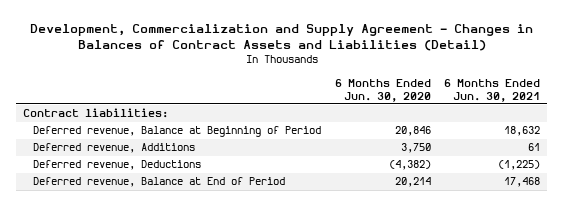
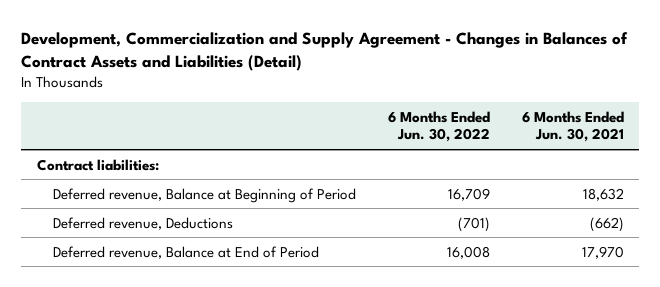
- | 6 Months Ended Jun. 30, 2020 | 6 Months Ended Jun. 30, 2021
+ | 6 Months Ended Jun. 30, 2022 | 6 Months Ended Jun. 30, 2021
- Deferred revenue, Additions | 3,750 | 61
- Deferred revenue, Deductions | (4,382) | (1,225)
- Deferred revenue, Balance at End of Period | 20,214 | 17,468
+ Deferred revenue, Deductions | (701) | (662)
+ Deferred revenue, Balance at End of Period | 16,008 | 17,970

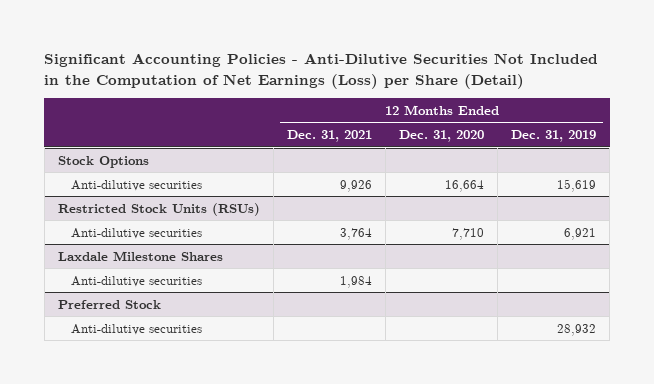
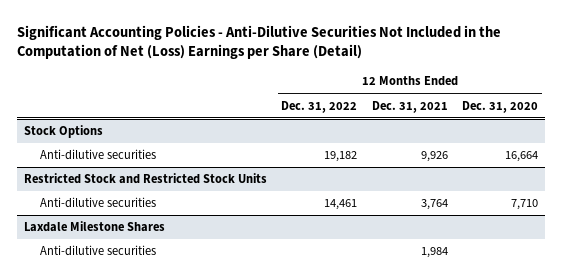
- Significant Accounting Policies - Anti-Dilutive Securities Not Included in the Computation of Net Earnings (Loss) per Share (Detail)
+ Significant Accounting Policies - Anti-Dilutive Securities Not Included in the Computation of Net (Loss) Earnings per Share (Detail)
- | 12 Months Ended Dec. 31, 2021 | 12 Months Ended Dec. 31, 2020 | 12 Months Ended Dec. 31, 2019
+ | 12 Months Ended Dec. 31, 2022 | 12 Months Ended Dec. 31, 2021 | 12 Months Ended Dec. 31, 2020
- Restricted Stock Units (RSUs)
+ Restricted Stock and Restricted Stock Units
- Preferred Stock
- Anti-dilutive securities | | | 28,932

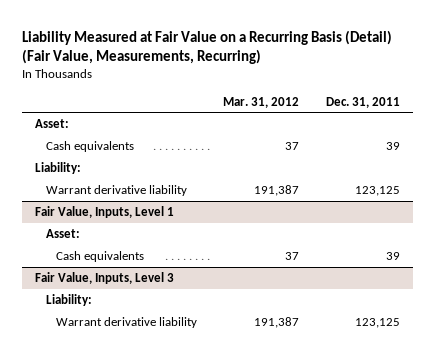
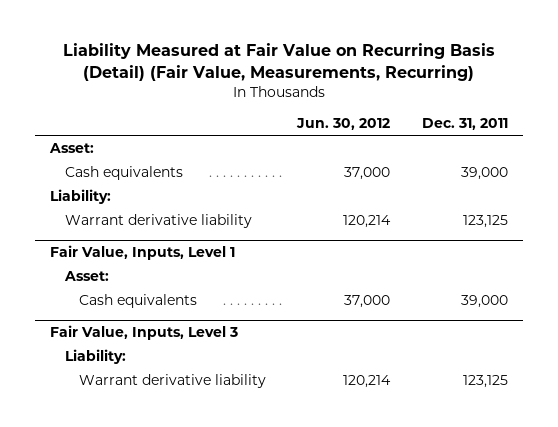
- Liability Measured at Fair Value on a Recurring Basis (Detail) (Fair Value, Measurements, Recurring)
+ Liability Measured at Fair Value on Recurring Basis (Detail) (Fair Value, Measurements, Recurring)
- | Mar. 31, 2012 | Dec. 31, 2011
+ | Jun. 30, 2012 | Dec. 31, 2011
- Cash equivalents | 37 | 39
+ Cash equivalents | 37,000 | 39,000
@ Fair Value, Inputs, Level 1
- Cash equivalents | 37 | 39
+ Cash equivalents | 37,000 | 39,000

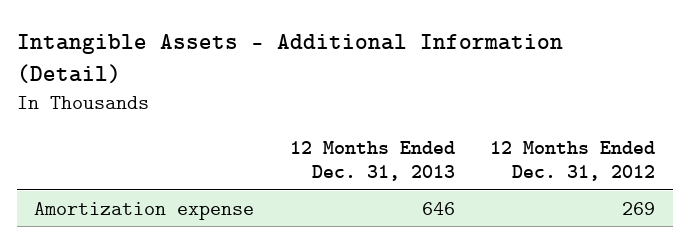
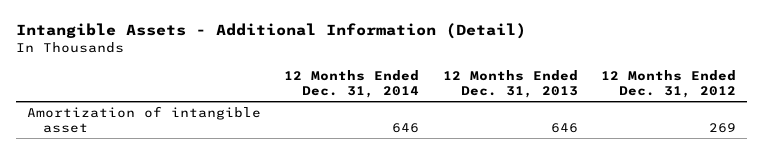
- | 12 Months Ended Dec. 31, 2013 | 12 Months Ended Dec. 31, 2012
+ | 12 Months Ended Dec. 31, 2014 | 12 Months Ended Dec. 31, 2013 | 12 Months Ended Dec. 31, 2012
- Amortization expense | 646 | 269
+ Amortization of intangible asset | 646 | 646 | 269

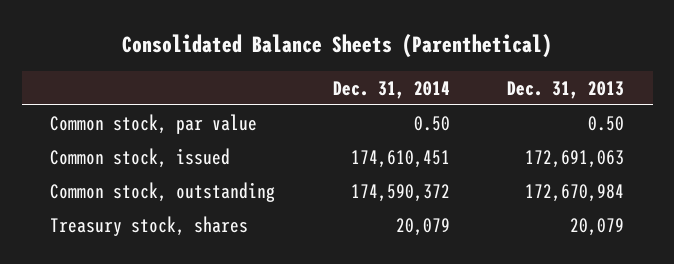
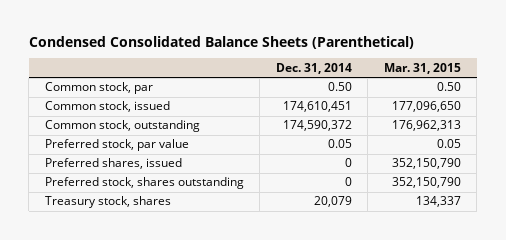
- Consolidated Balance Sheets (Parenthetical)
+ Condensed Consolidated Balance Sheets (Parenthetical)
- | Dec. 31, 2014 | Dec. 31, 2013
+ | Dec. 31, 2014 | Mar. 31, 2015
- Common stock, par value | 0.50 | 0.50
+ Common stock, par | 0.50 | 0.50
+ Preferred stock, par value | 0.05 | 0.05
+ Preferred shares, issued | 0 | 352,150,790
+ Preferred stock, shares outstanding | 0 | 352,150,790

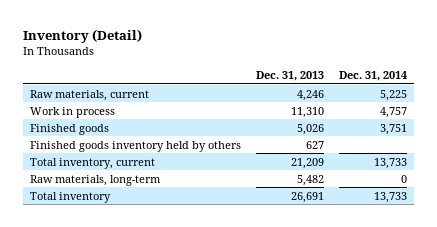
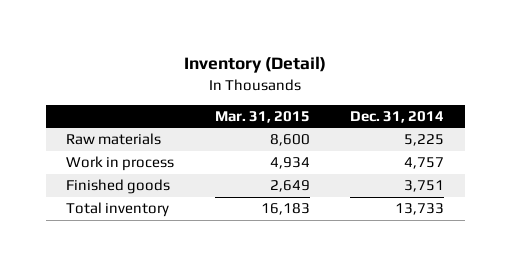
- | Dec. 31, 2013 | Dec. 31, 2014
+ | Mar. 31, 2015 | Dec. 31, 2014
- Raw materials, current | 4,246 | 5,225
+ Raw materials | 8,600 | 5,225
- Finished goods inventory held by others | 627 |
- Total inventory, current | 21,209 | 13,733
- Raw materials, long-term | 5,482 | 0

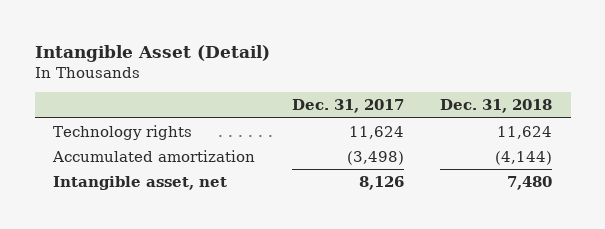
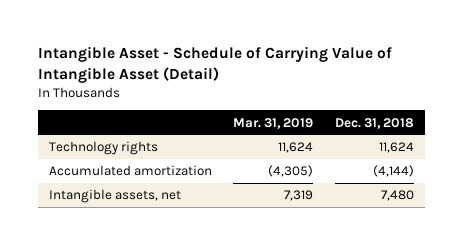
- Intangible Asset (Detail)
+ Intangible Asset - Schedule of Carrying Value of Intangible Asset (Detail)
- | Dec. 31, 2017 | Dec. 31, 2018
+ | Mar. 31, 2019 | Dec. 31, 2018
- Intangible asset, net | 8,126 | 7,480
+ Intangible assets, net | 7,319 | 7,480

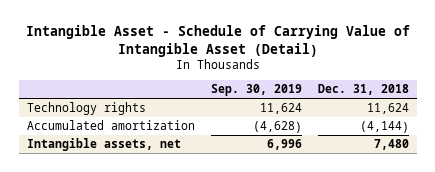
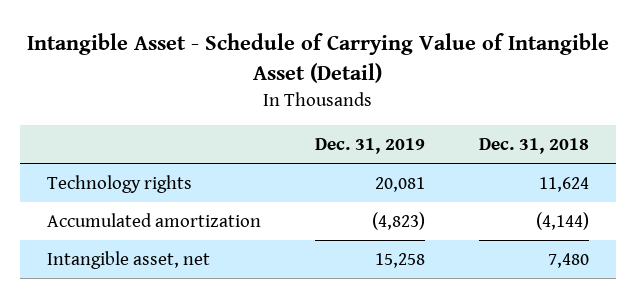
- | Sep. 30, 2019 | Dec. 31, 2018
+ | Dec. 31, 2019 | Dec. 31, 2018
- Intangible assets, net | 6,996 | 7,480
+ Intangible asset, net | 15,258 | 7,480

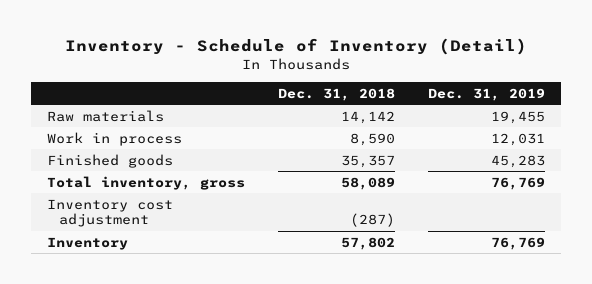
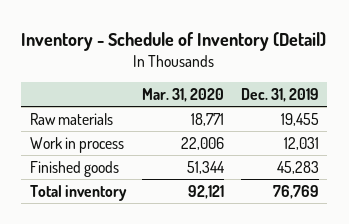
- | Dec. 31, 2018 | Dec. 31, 2019
+ | Mar. 31, 2020 | Dec. 31, 2019
- Total inventory, gross | 58,089 | 76,769
- Inventory cost adjustment | (287) |
- Inventory | 57,802 | 76,769
+ Total inventory | 92,121 | 76,769

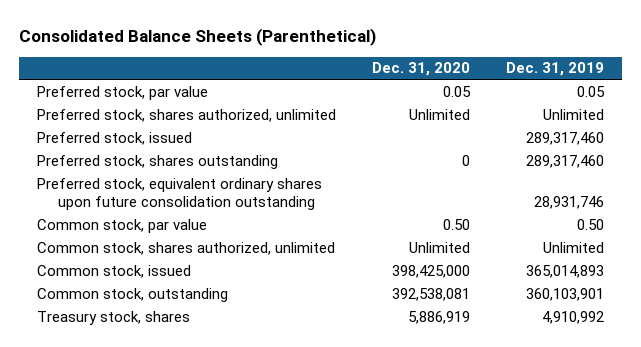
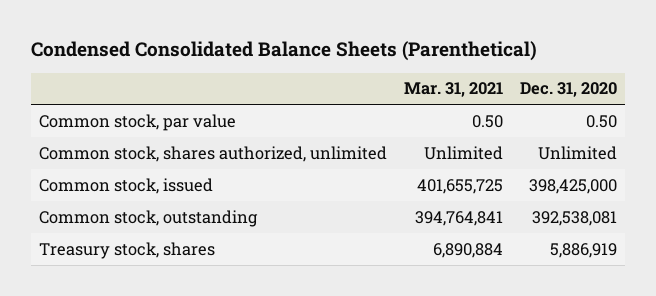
- Consolidated Balance Sheets (Parenthetical)
+ Condensed Consolidated Balance Sheets (Parenthetical)
- | Dec. 31, 2020 | Dec. 31, 2019
+ | Mar. 31, 2021 | Dec. 31, 2020
- Preferred stock, par value | 0.05 | 0.05
- Preferred stock, shares authorized, unlimited | Unlimited | Unlimited
- Preferred stock, issued | | 289,317,460
- Preferred stock, shares outstanding | 0 | 289,317,460
- Preferred stock, equivalent ordinary shares upon future consolidation outstanding | | 28,931,746

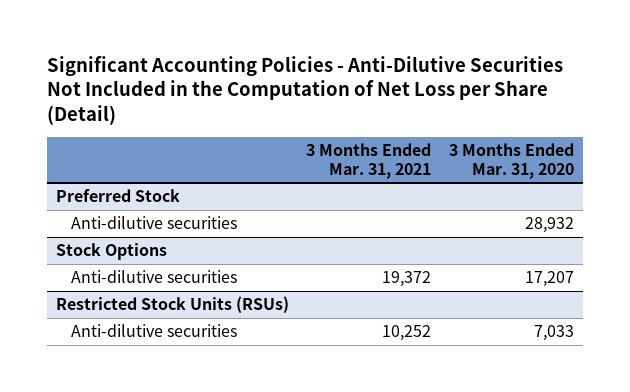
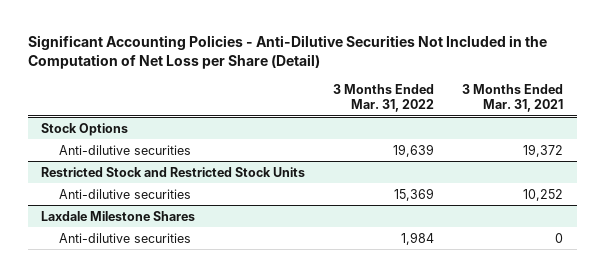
- | 3 Months Ended Mar. 31, 2021 | 3 Months Ended Mar. 31, 2020
+ | 3 Months Ended Mar. 31, 2022 | 3 Months Ended Mar. 31, 2021
- Preferred Stock
- Anti-dilutive securities | | 28,932
- Restricted Stock Units (RSUs)
+ Restricted Stock and Restricted Stock Units
+ Laxdale Milestone Shares
+ Anti-dilutive securities | 1,984 | 0

